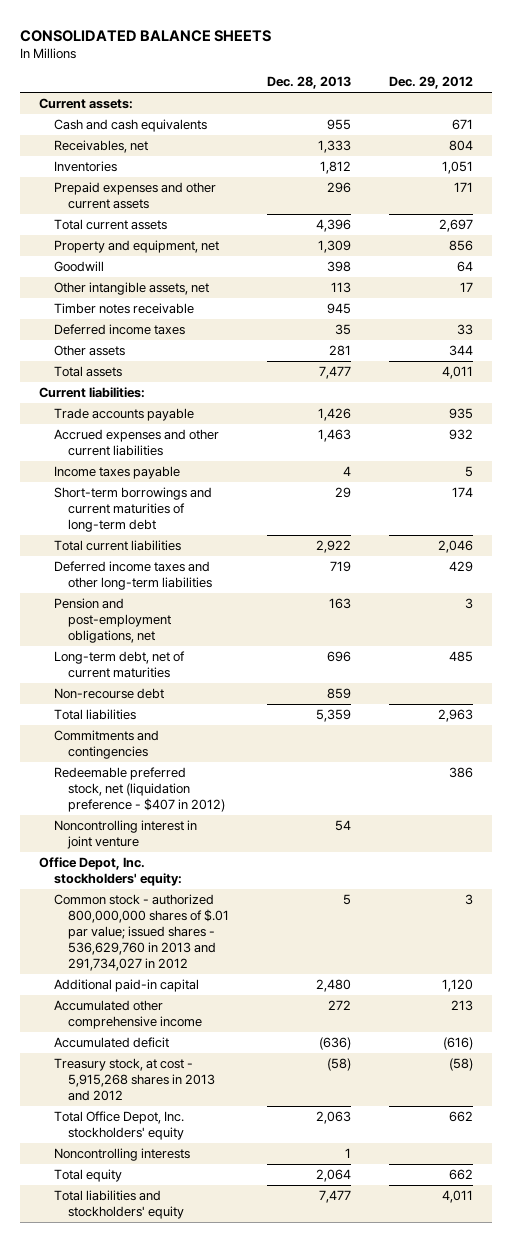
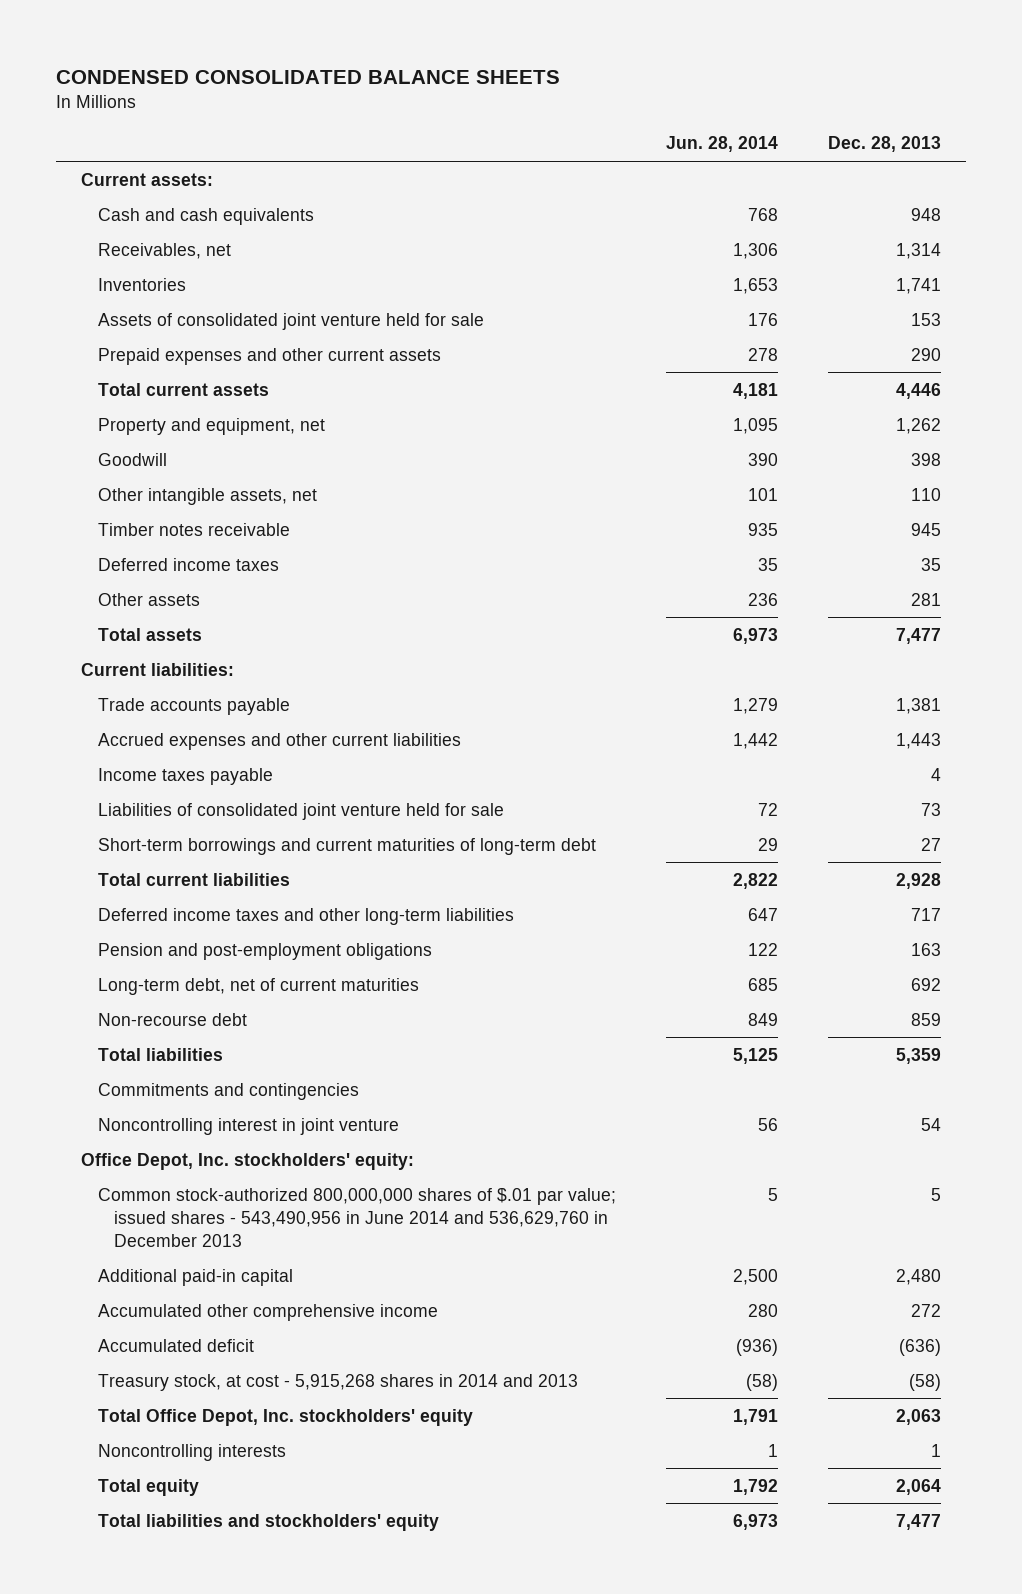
- CONSOLIDATED BALANCE SHEETS
+ CONDENSED CONSOLIDATED BALANCE SHEETS
- | Dec. 28, 2013 | Dec. 29, 2012
+ | Jun. 28, 2014 | Dec. 28, 2013
- Cash and cash equivalents | 955 | 671
- Receivables, net | 1,333 | 804
- Inventories | 1,812 | 1,051
- Prepaid expenses and other current assets | 296 | 171
- Total current assets | 4,396 | 2,697
- Property and equipment, net | 1,309 | 856
+ Cash and cash equivalents | 768 | 948
+ Receivables, net | 1,306 | 1,314
+ Inventories | 1,653 | 1,741
+ Assets of consolidated joint venture held for sale | 176 | 153
+ Prepaid expenses and other current assets | 278 | 290
+ Total current assets | 4,181 | 4,446
+ Property and equipment, net | 1,095 | 1,262
- Other intangible assets, net | 113 | 17
+ Other intangible assets, net | 101 | 110
- Trade accounts payable | 1,426 | 935
- Accrued expenses and other current liabilities | 1,463 | 932
+ Trade accounts payable | 1,279 | 1,381
+ Accrued expenses and other current liabilities | 1,442 | 1,443
- Short-term borrowings and current maturities of long-term debt | 29 | 174
- Total current liabilities | 2,922 | 2,046
- Deferred income taxes and other long-term liabilities | 719 | 429
- Pension and post-employment obligations, net | 163 | 3
- Long-term debt, net of current maturities | 696 | 485
+ Liabilities of consolidated joint venture held for sale | 72 | 73
+ Short-term borrowings and current maturities of long-term debt | 29 | 27
+ Total current liabilities | 2,822 | 2,928
+ Deferred income taxes and other long-term liabilities | 647 | 717
+ Pension and post-employment obligations | 122 | 163
+ Long-term debt, net of current maturities | 685 | 692
- Redeemable preferred stock, net (liquidation preference - $407 in 2012) | | 386
- Common stock - authorized 800,000,000 shares of $.01 par value; issued shares - 536,629,760 in 2013 and 291,734,027 in 2012 | 5 | 3
+ Common stock-authorized 800,000,000 shares of $.01 par value; issued shares - 543,490,956 in June 2014 and 536,629,760 in December 2013 | 5 | 5
- Treasury stock, at cost - 5,915,268 shares in 2013 and 2012 | (58) | (58)
+ Treasury stock, at cost - 5,915,268 shares in 2014 and 2013 | (58) | (58)

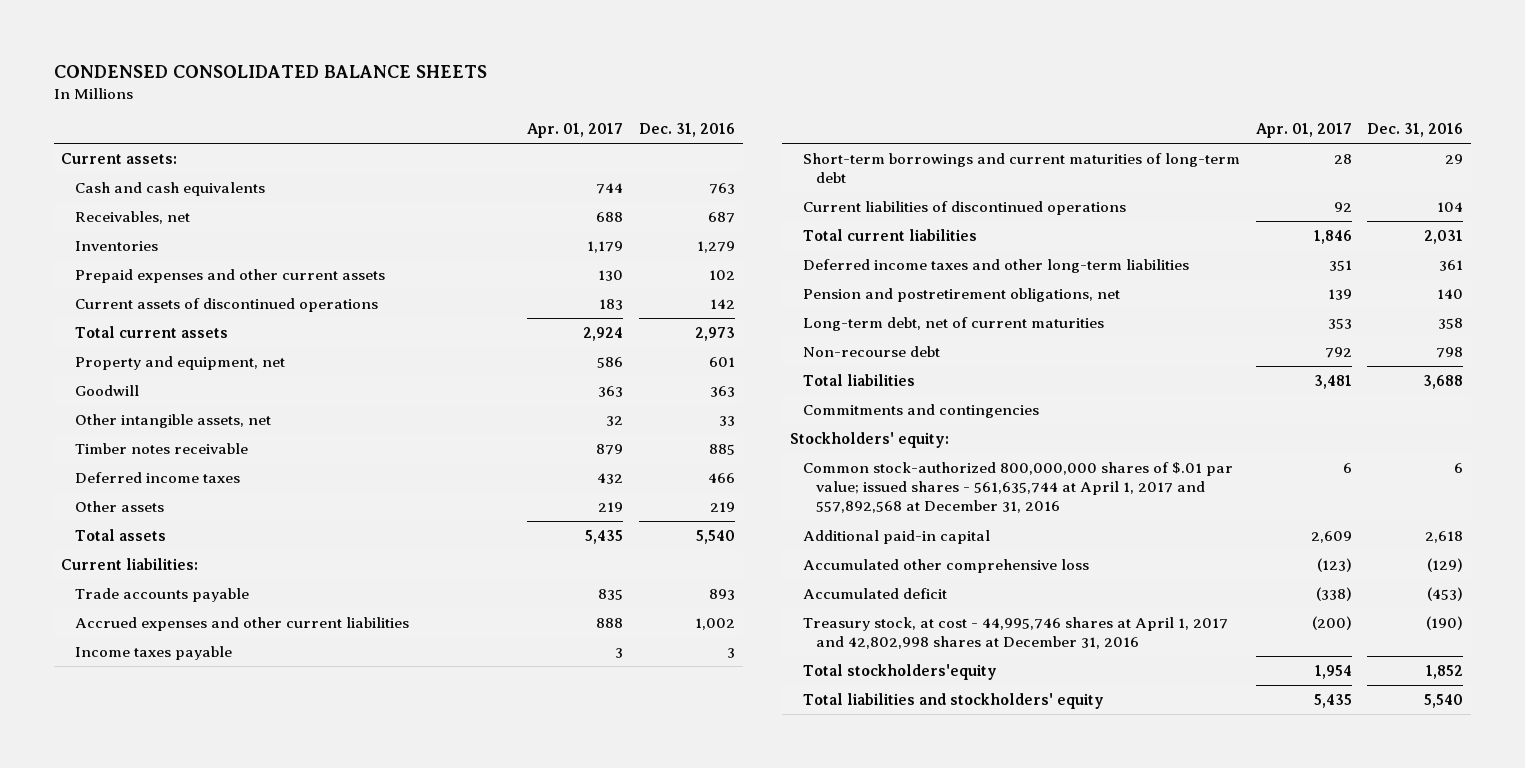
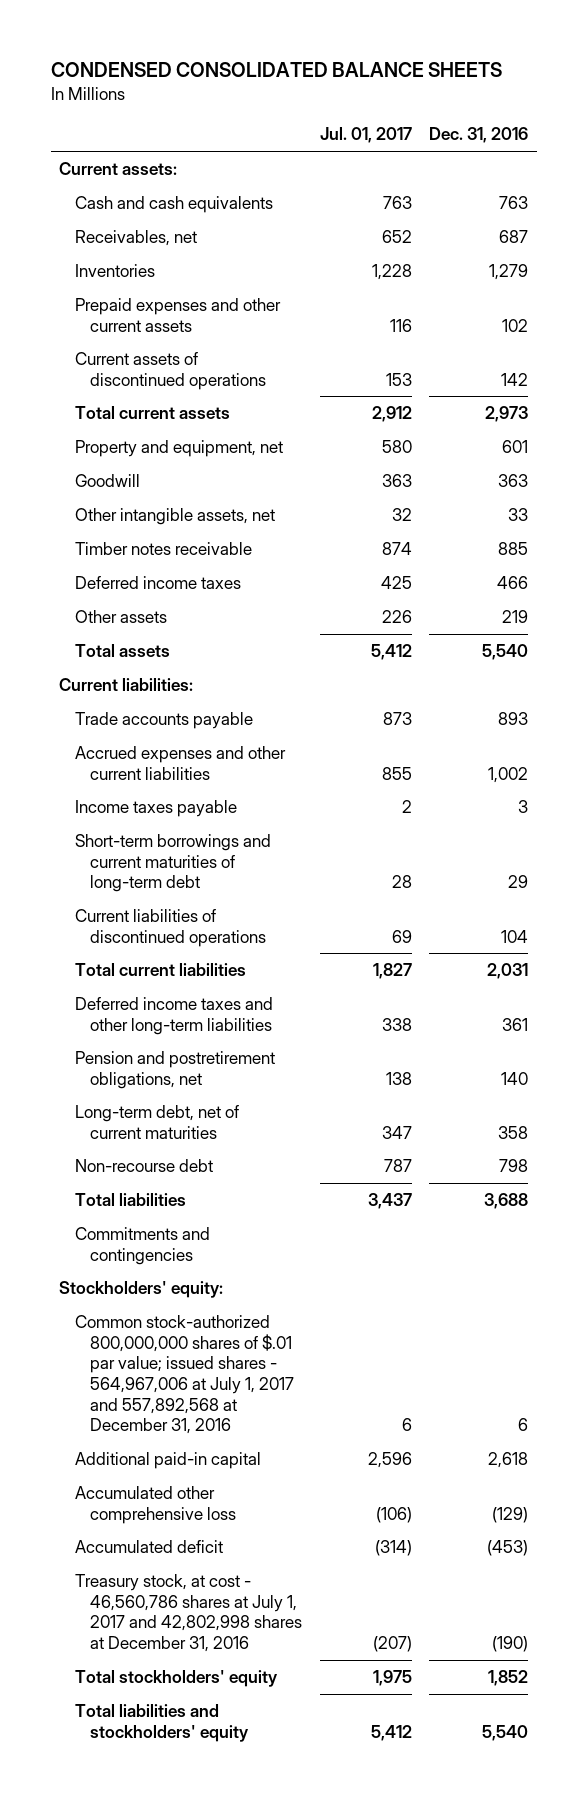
- | Apr. 01, 2017 | Dec. 31, 2016
+ | Jul. 01, 2017 | Dec. 31, 2016
- Common stock-authorized 800,000,000 shares of $.01 par value; issued shares - 561,635,744 at April 1, 2017 and 557,892,568 at December 31, 2016 | 6 | 6
+ Common stock-authorized 800,000,000 shares of $.01 par value; issued shares - 564,967,006 at July 1, 2017 and 557,892,568 at December 31, 2016 | 6 | 6
- Treasury stock, at cost - 44,995,746 shares at April 1, 2017 and 42,802,998 shares at December 31, 2016 | (200) | (190)
- Total stockholders'equity | 1,954 | 1,852
+ Treasury stock, at cost - 46,560,786 shares at July 1, 2017 and 42,802,998 shares at December 31, 2016 | (207) | (190)
+ Total stockholders' equity | 1,975 | 1,852

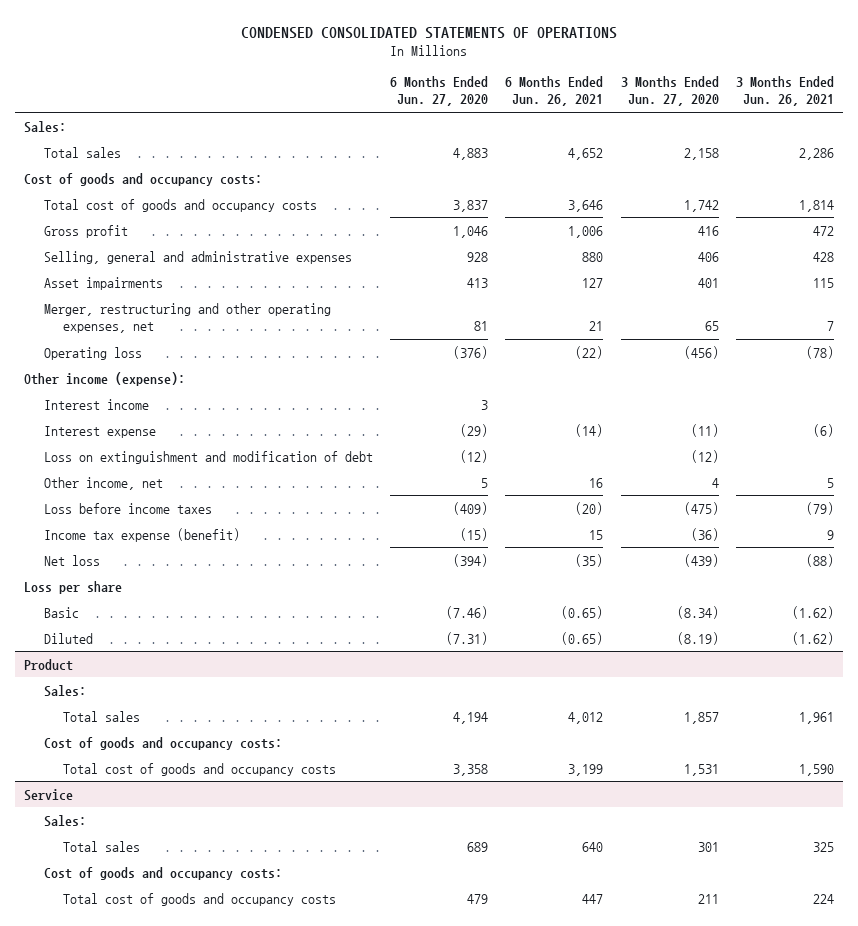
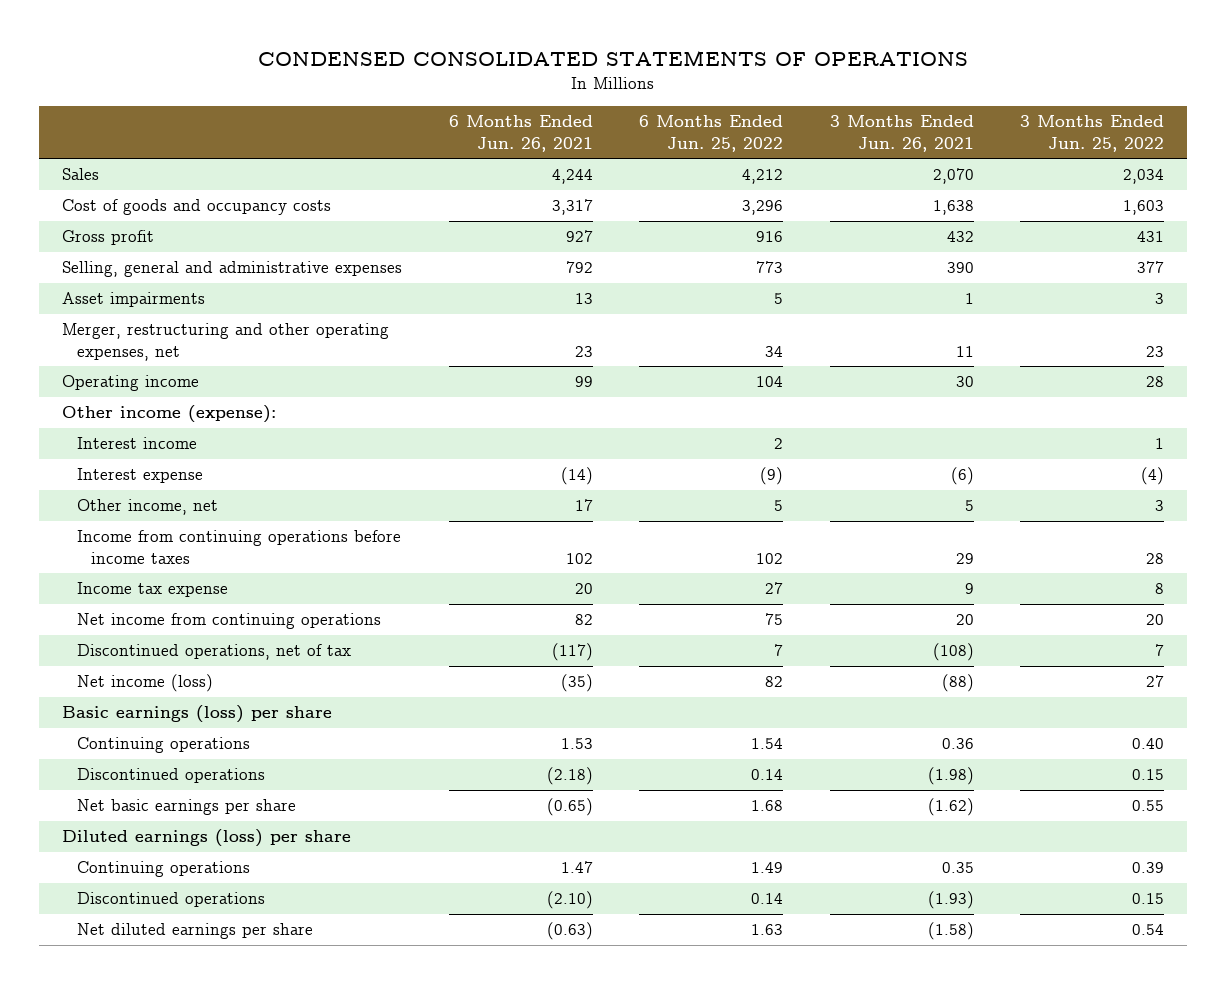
- | 6 Months Ended Jun. 27, 2020 | 6 Months Ended Jun. 26, 2021 | 3 Months Ended Jun. 27, 2020 | 3 Months Ended Jun. 26, 2021
+ | 6 Months Ended Jun. 26, 2021 | 6 Months Ended Jun. 25, 2022 | 3 Months Ended Jun. 26, 2021 | 3 Months Ended Jun. 25, 2022
- Sales:
- Total sales | 4,883 | 4,652 | 2,158 | 2,286
- Cost of goods and occupancy costs:
- Total cost of goods and occupancy costs | 3,837 | 3,646 | 1,742 | 1,814
- Gross profit | 1,046 | 1,006 | 416 | 472
- Selling, general and administrative expenses | 928 | 880 | 406 | 428
- Asset impairments | 413 | 127 | 401 | 115
- Merger, restructuring and other operating expenses, net | 81 | 21 | 65 | 7
- Operating loss | (376) | (22) | (456) | (78)
+ Sales | 4,244 | 4,212 | 2,070 | 2,034
+ Cost of goods and occupancy costs | 3,317 | 3,296 | 1,638 | 1,603
+ Gross profit | 927 | 916 | 432 | 431
+ Selling, general and administrative expenses | 792 | 773 | 390 | 377
+ Asset impairments | 13 | 5 | 1 | 3
+ Merger, restructuring and other operating expenses, net | 23 | 34 | 11 | 23
+ Operating income | 99 | 104 | 30 | 28
- Loss on extinguishment and modification of debt | (12) | | (12) |
- Other income, net | 5 | 16 | 4 | 5
- Loss before income taxes | (409) | (20) | (475) | (79)
- Income tax expense (benefit) | (15) | 15 | (36) | 9
- Net loss | (394) | (35) | (439) | (88)
- Loss per share
- Basic | (7.46) | (0.65) | (8.34) | (1.62)
- Diluted | (7.31) | (0.65) | (8.19) | (1.62)
- Product
- Sales:
- Total sales | 4,194 | 4,012 | 1,857 | 1,961
- Cost of goods and occupancy costs:
- Total cost of goods and occupancy costs | 3,358 | 3,199 | 1,531 | 1,590
- Service
- Sales:
- Total sales | 689 | 640 | 301 | 325
- Cost of goods and occupancy costs:
- Total cost of goods and occupancy costs | 479 | 447 | 211 | 224
+ Other income, net | 17 | 5 | 5 | 3
+ Income from continuing operations before income taxes | 102 | 102 | 29 | 28
+ Income tax expense | 20 | 27 | 9 | 8
+ Net income from continuing operations | 82 | 75 | 20 | 20
+ Discontinued operations, net of tax | (117) | 7 | (108) | 7
+ Net income (loss) | (35) | 82 | (88) | 27
+ Basic earnings (loss) per share
+ Continuing operations | 1.53 | 1.54 | 0.36 | 0.40
+ Discontinued operations | (2.18) | 0.14 | (1.98) | 0.15
+ Net basic earnings per share | (0.65) | 1.68 | (1.62) | 0.55
+ Diluted earnings (loss) per share
+ Continuing operations | 1.47 | 1.49 | 0.35 | 0.39
+ Discontinued operations | (2.10) | 0.14 | (1.93) | 0.15
+ Net diluted earnings per share | (0.63) | 1.63 | (1.58) | 0.54

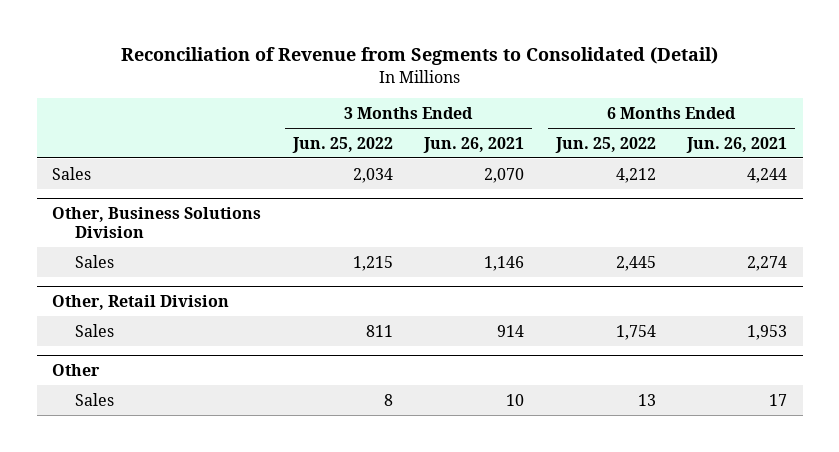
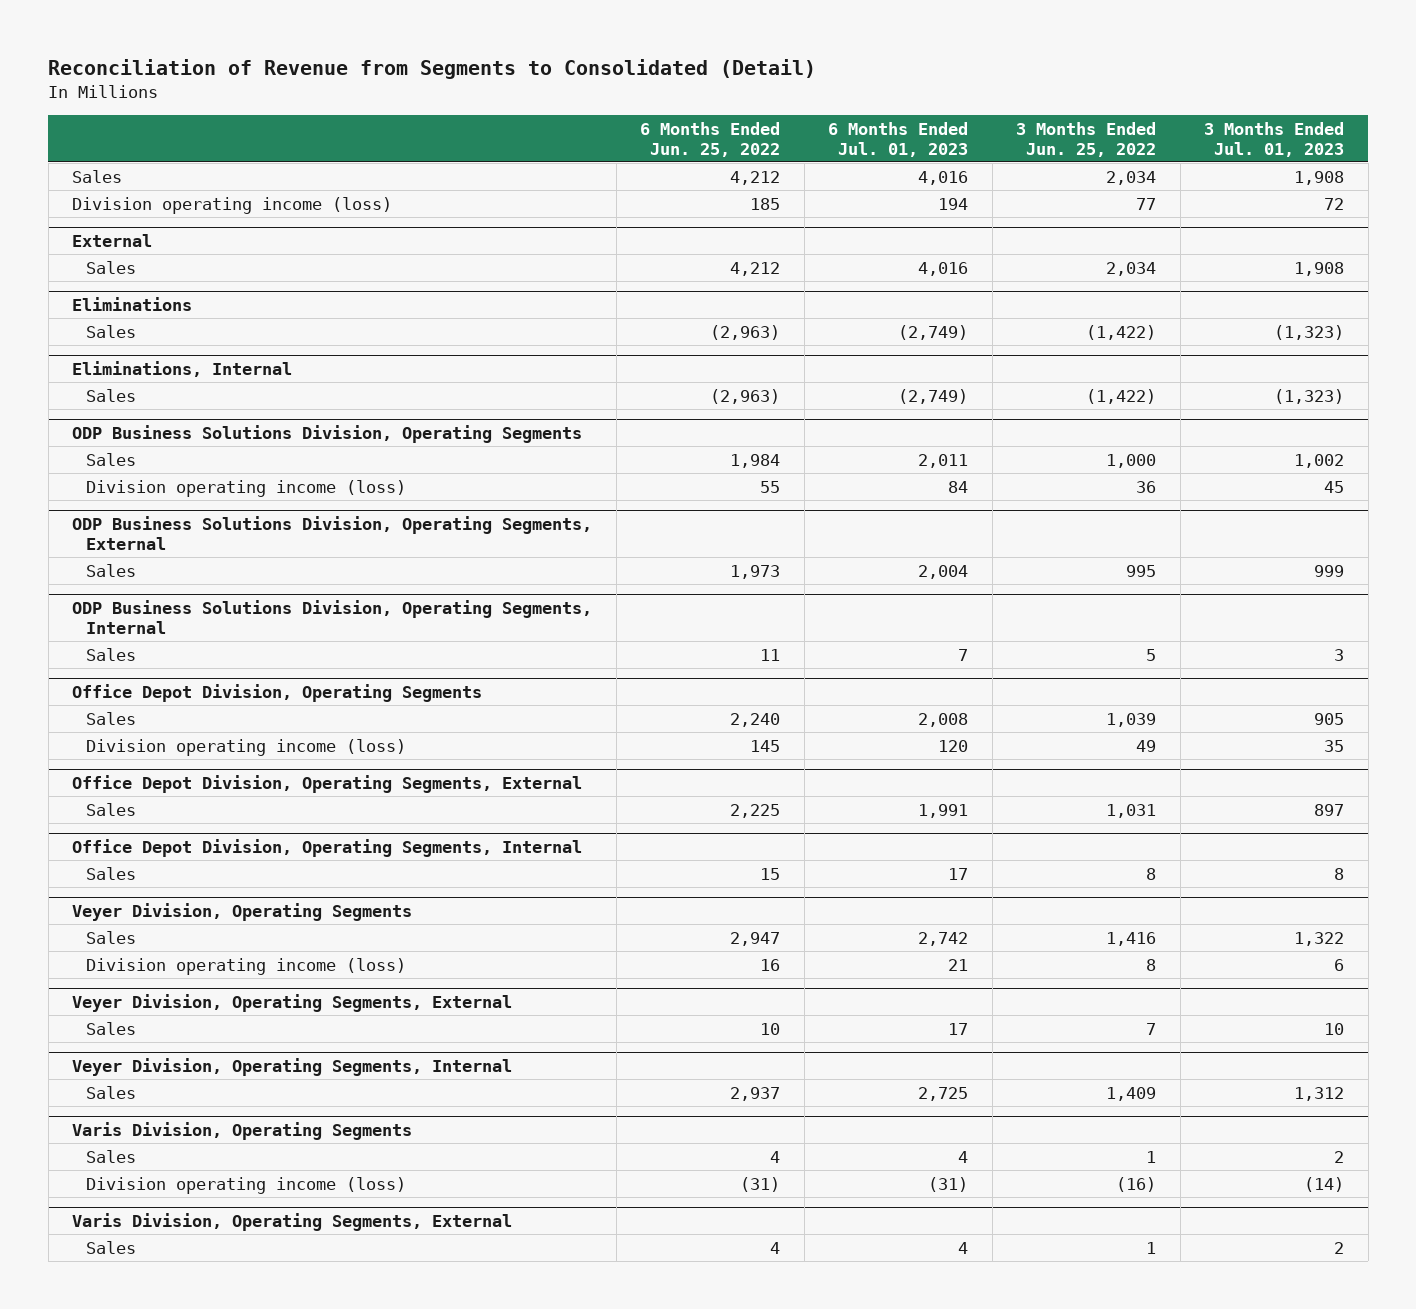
- | 3 Months Ended Jun. 25, 2022 | 3 Months Ended Jun. 26, 2021 | 6 Months Ended Jun. 25, 2022 | 6 Months Ended Jun. 26, 2021
+ | 6 Months Ended Jun. 25, 2022 | 6 Months Ended Jul. 01, 2023 | 3 Months Ended Jun. 25, 2022 | 3 Months Ended Jul. 01, 2023
- Other, Business Solutions Division
- Sales | 1,215 | 1,146 | 2,445 | 2,274
- Other, Retail Division
- Sales | 811 | 914 | 1,754 | 1,953
- Other
- Sales | 8 | 10 | 13 | 17
+ Division operating income (loss) | 185 | 194 | 77 | 72
+ External
+ Sales | 4,212 | 4,016 | 2,034 | 1,908
+ Eliminations
+ Sales | (2,963) | (2,749) | (1,422) | (1,323)
+ Eliminations, Internal
+ Sales | (2,963) | (2,749) | (1,422) | (1,323)
+ ODP Business Solutions Division, Operating Segments
+ Sales | 1,984 | 2,011 | 1,000 | 1,002
+ Division operating income (loss) | 55 | 84 | 36 | 45
+ ODP Business Solutions Division, Operating Segments, External
+ Sales | 1,973 | 2,004 | 995 | 999
+ ODP Business Solutions Division, Operating Segments, Internal
+ Sales | 11 | 7 | 5 | 3
+ Office Depot Division, Operating Segments
+ Sales | 2,240 | 2,008 | 1,039 | 905
+ Division operating income (loss) | 145 | 120 | 49 | 35
+ Office Depot Division, Operating Segments, External
+ Sales | 2,225 | 1,991 | 1,031 | 897
+ Office Depot Division, Operating Segments, Internal
+ Sales | 15 | 17 | 8 | 8
+ Veyer Division, Operating Segments
+ Sales | 2,947 | 2,742 | 1,416 | 1,322
+ Division operating income (loss) | 16 | 21 | 8 | 6
+ Veyer Division, Operating Segments, External
+ Sales | 10 | 17 | 7 | 10
+ Veyer Division, Operating Segments, Internal
+ Sales | 2,937 | 2,725 | 1,409 | 1,312
+ Varis Division, Operating Segments
+ Sales | 4 | 4 | 1 | 2
+ Division operating income (loss) | (31) | (31) | (16) | (14)
+ Varis Division, Operating Segments, External
+ Sales | 4 | 4 | 1 | 2

